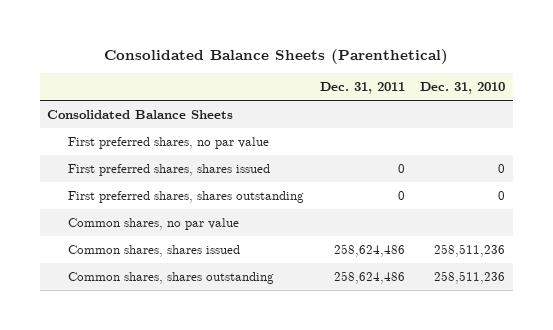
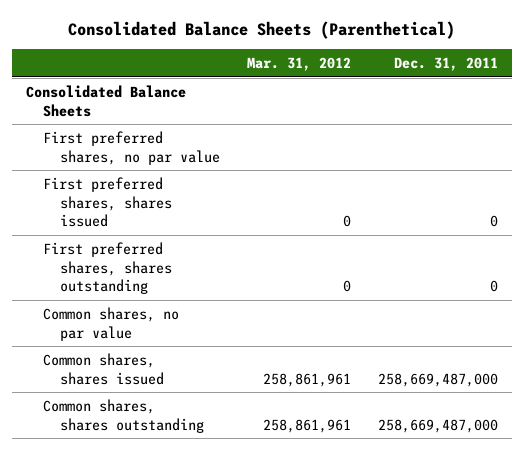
- | Dec. 31, 2011 | Dec. 31, 2010
+ | Mar. 31, 2012 | Dec. 31, 2011
- Common shares, shares issued | 258,624,486 | 258,511,236
- Common shares, shares outstanding | 258,624,486 | 258,511,236
+ Common shares, shares issued | 258,861,961 | 258,669,487,000
+ Common shares, shares outstanding | 258,861,961 | 258,669,487,000

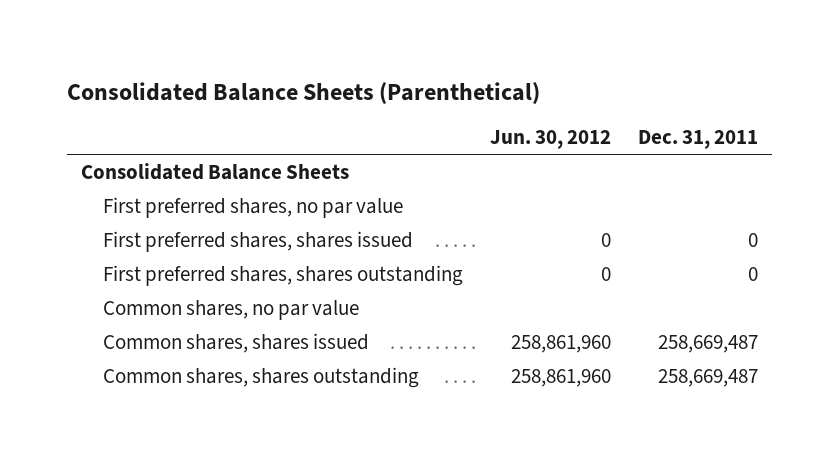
- | Mar. 31, 2012 | Dec. 31, 2011
+ | Jun. 30, 2012 | Dec. 31, 2011
- Common shares, shares issued | 258,861,961 | 258,669,487,000
- Common shares, shares outstanding | 258,861,961 | 258,669,487,000
+ Common shares, shares issued | 258,861,960 | 258,669,487
+ Common shares, shares outstanding | 258,861,960 | 258,669,487

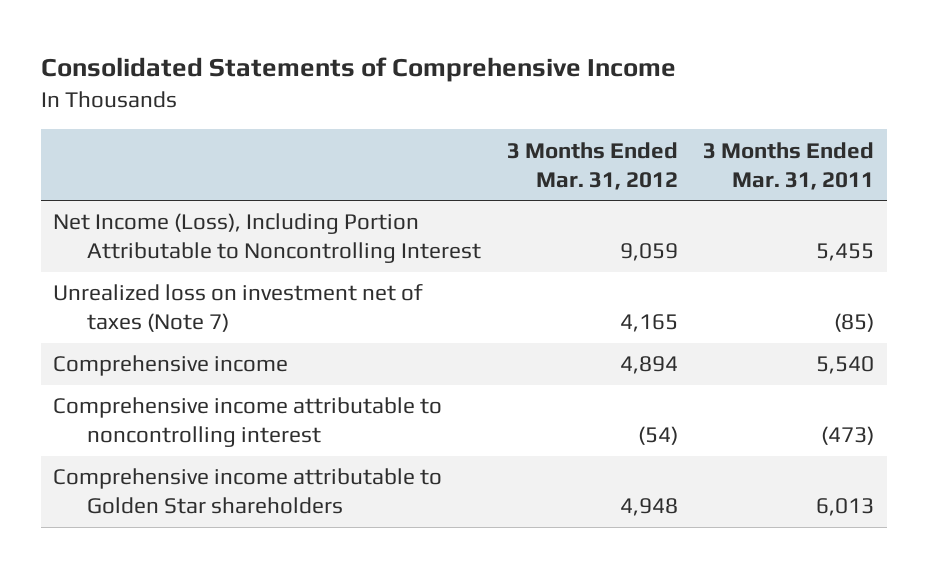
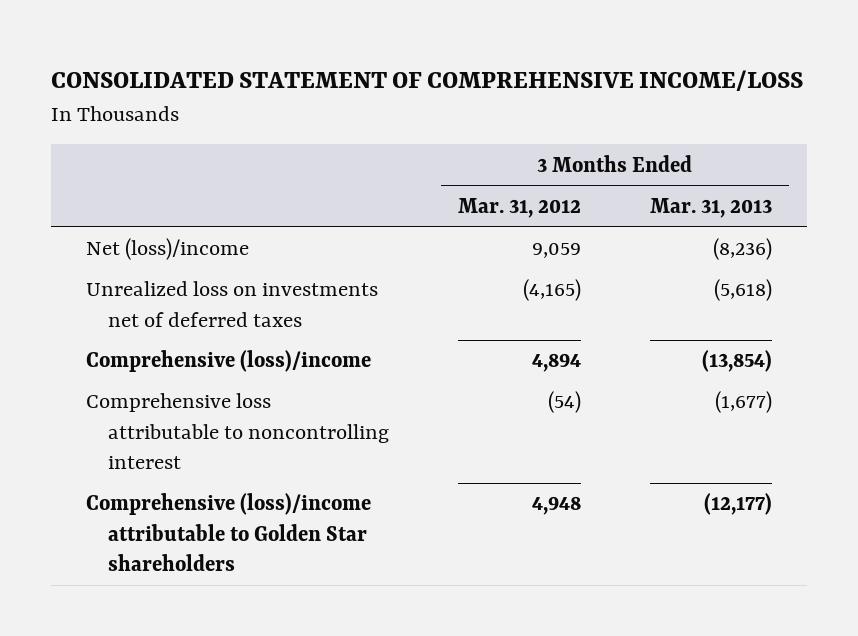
- Consolidated Statements of Comprehensive Income
+ CONSOLIDATED STATEMENT OF COMPREHENSIVE INCOME/LOSS
- | 3 Months Ended Mar. 31, 2012 | 3 Months Ended Mar. 31, 2011
+ | 3 Months Ended Mar. 31, 2012 | 3 Months Ended Mar. 31, 2013
- Net Income (Loss), Including Portion Attributable to Noncontrolling Interest | 9,059 | 5,455
- Unrealized loss on investment net of taxes (Note 7) | 4,165 | (85)
- Comprehensive income | 4,894 | 5,540
- Comprehensive income attributable to noncontrolling interest | (54) | (473)
- Comprehensive income attributable to Golden Star shareholders | 4,948 | 6,013
+ Net (loss)/income | 9,059 | (8,236)
+ Unrealized loss on investments net of deferred taxes | (4,165) | (5,618)
+ Comprehensive (loss)/income | 4,894 | (13,854)
+ Comprehensive loss attributable to noncontrolling interest | (54) | (1,677)
+ Comprehensive (loss)/income attributable to Golden Star shareholders | 4,948 | (12,177)

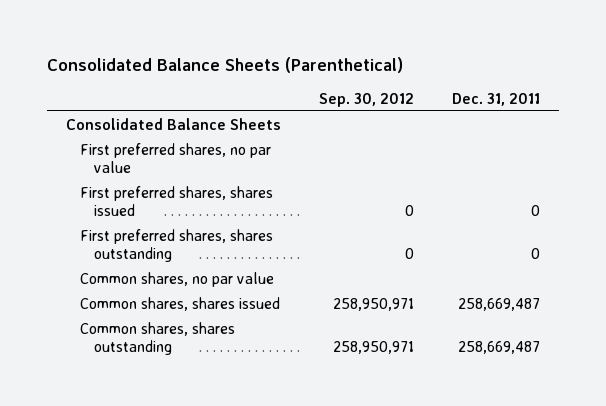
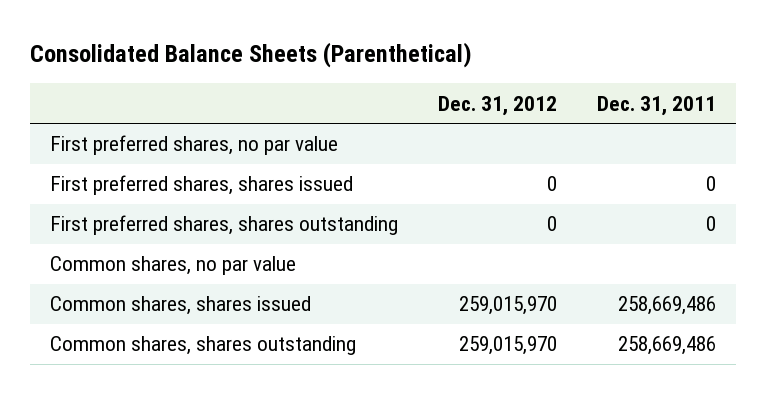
- | Sep. 30, 2012 | Dec. 31, 2011
+ | Dec. 31, 2012 | Dec. 31, 2011
- Consolidated Balance Sheets
- Common shares, shares issued | 258,950,971 | 258,669,487
- Common shares, shares outstanding | 258,950,971 | 258,669,487
+ Common shares, shares issued | 259,015,970 | 258,669,486
+ Common shares, shares outstanding | 259,015,970 | 258,669,486

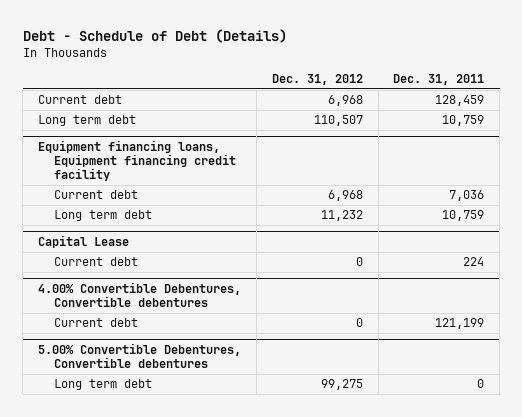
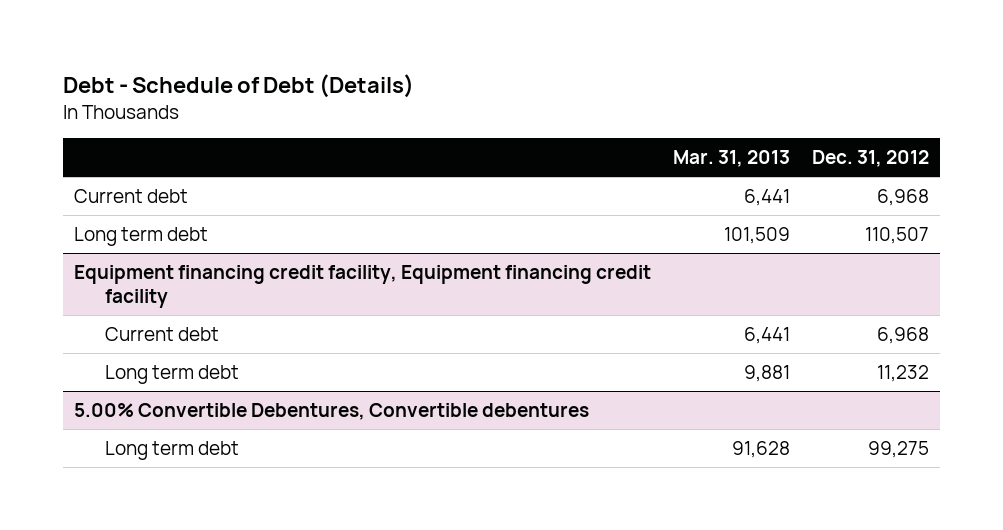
- | Dec. 31, 2012 | Dec. 31, 2011
+ | Mar. 31, 2013 | Dec. 31, 2012
- Equipment financing loans, Equipment financing credit facility
+ Equipment financing credit facility, Equipment financing credit facility
- Capital Lease
- Current debt | 0 | 224
- 4.00% Convertible Debentures, Convertible debentures
- Current debt | 0 | 121,199

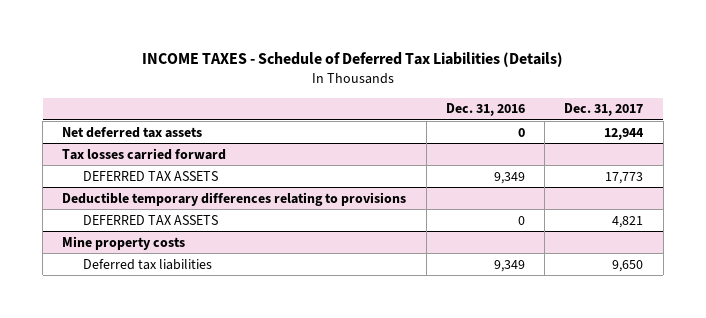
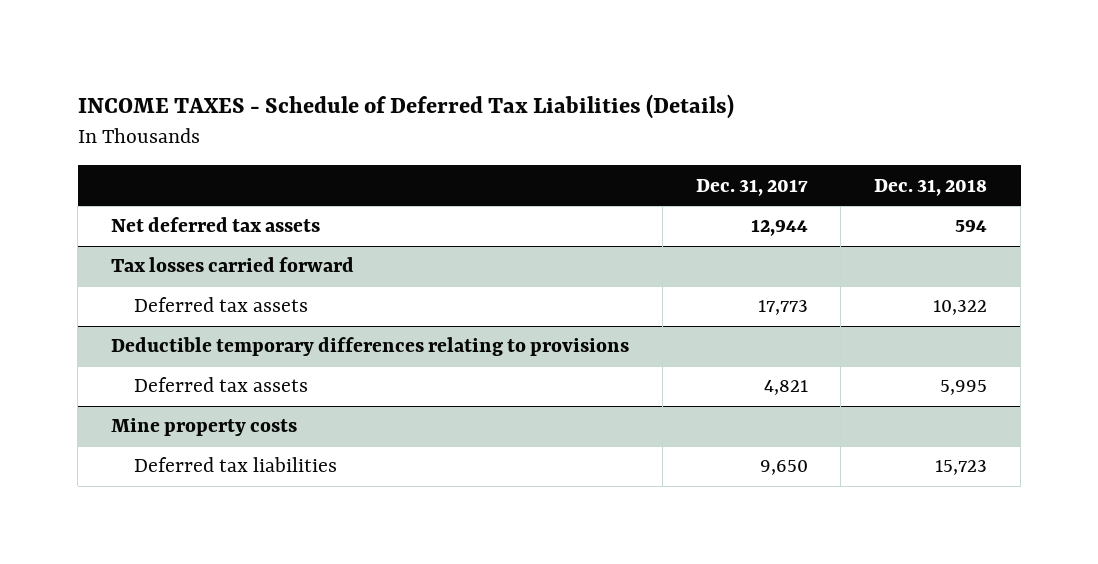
- | Dec. 31, 2016 | Dec. 31, 2017
+ | Dec. 31, 2017 | Dec. 31, 2018
@ Tax losses carried forward
- DEFERRED TAX ASSETS | 9,349 | 17,773
+ Deferred tax assets | 17,773 | 10,322
@ Deductible temporary differences relating to provisions
- DEFERRED TAX ASSETS | 0 | 4,821
+ Deferred tax assets | 4,821 | 5,995

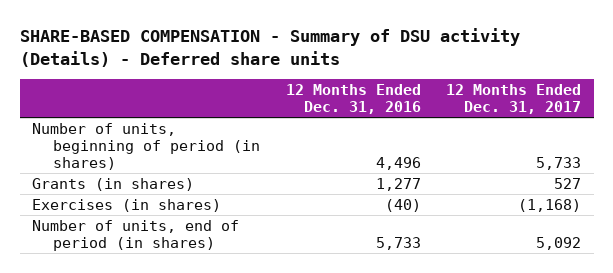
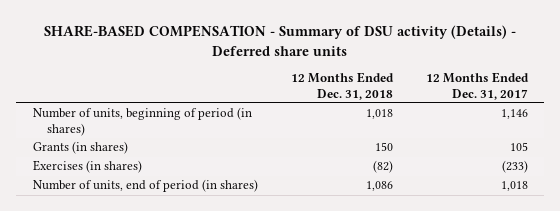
- | 12 Months Ended Dec. 31, 2016 | 12 Months Ended Dec. 31, 2017
+ | 12 Months Ended Dec. 31, 2018 | 12 Months Ended Dec. 31, 2017
- Number of units, beginning of period (in shares) | 4,496 | 5,733
- Grants (in shares) | 1,277 | 527
- Exercises (in shares) | (40) | (1,168)
- Number of units, end of period (in shares) | 5,733 | 5,092
+ Number of units, beginning of period (in shares) | 1,018 | 1,146
+ Grants (in shares) | 150 | 105
+ Exercises (in shares) | (82) | (233)
+ Number of units, end of period (in shares) | 1,086 | 1,018

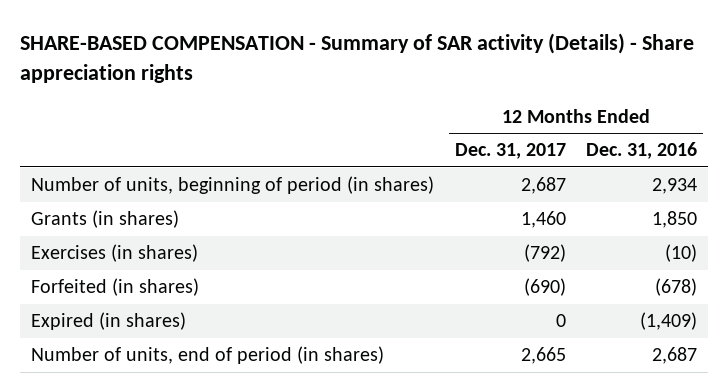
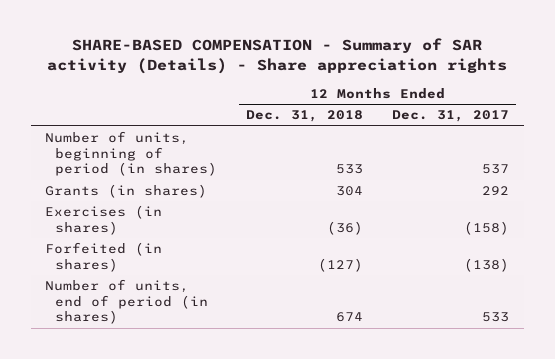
- | 12 Months Ended Dec. 31, 2017 | 12 Months Ended Dec. 31, 2016
+ | 12 Months Ended Dec. 31, 2018 | 12 Months Ended Dec. 31, 2017
- Number of units, beginning of period (in shares) | 2,687 | 2,934
- Grants (in shares) | 1,460 | 1,850
- Exercises (in shares) | (792) | (10)
- Forfeited (in shares) | (690) | (678)
- Expired (in shares) | 0 | (1,409)
- Number of units, end of period (in shares) | 2,665 | 2,687
+ Number of units, beginning of period (in shares) | 533 | 537
+ Grants (in shares) | 304 | 292
+ Exercises (in shares) | (36) | (158)
+ Forfeited (in shares) | (127) | (138)
+ Number of units, end of period (in shares) | 674 | 533

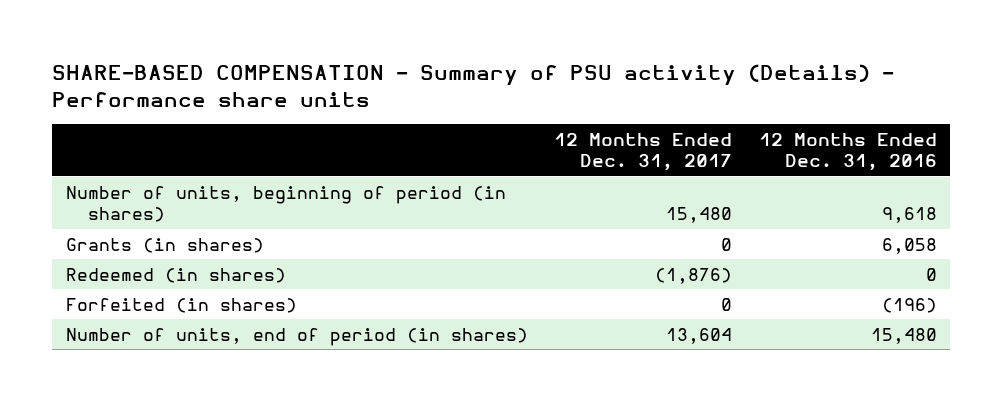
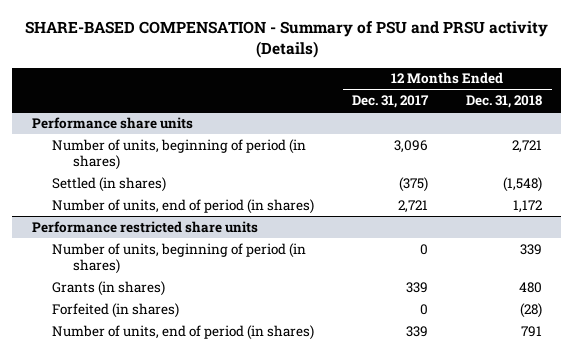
- SHARE-BASED COMPENSATION - Summary of PSU activity (Details) - Performance share units
+ SHARE-BASED COMPENSATION - Summary of PSU and PRSU activity (Details)
- | 12 Months Ended Dec. 31, 2017 | 12 Months Ended Dec. 31, 2016
+ | 12 Months Ended Dec. 31, 2017 | 12 Months Ended Dec. 31, 2018
- Number of units, beginning of period (in shares) | 15,480 | 9,618
- Grants (in shares) | 0 | 6,058
- Redeemed (in shares) | (1,876) | 0
+ Performance share units
+ Number of units, beginning of period (in shares) | 3,096 | 2,721
+ Settled (in shares) | (375) | (1,548)
+ Number of units, end of period (in shares) | 2,721 | 1,172
+ Performance restricted share units
+ Number of units, beginning of period (in shares) | 0 | 339
+ Grants (in shares) | 339 | 480
- Number of units, end of period (in shares) | 13,604 | 15,480
+ Number of units, end of period (in shares) | 339 | 791

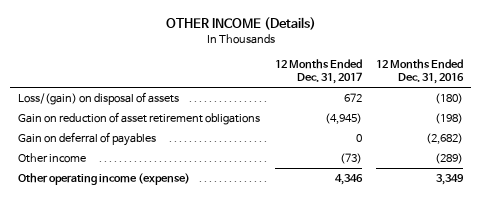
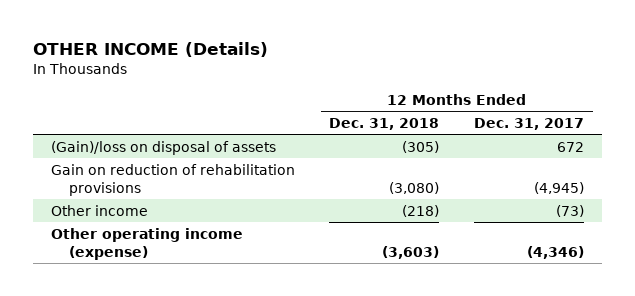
- | 12 Months Ended Dec. 31, 2017 | 12 Months Ended Dec. 31, 2016
+ | 12 Months Ended Dec. 31, 2018 | 12 Months Ended Dec. 31, 2017
- Loss/(gain) on disposal of assets | 672 | (180)
- Gain on reduction of asset retirement obligations | (4,945) | (198)
- Gain on deferral of payables | 0 | (2,682)
+ (Gain)/loss on disposal of assets | (305) | 672
+ Gain on reduction of rehabilitation provisions | (3,080) | (4,945)
- Other operating income (expense) | 4,346 | 3,349
+ Other operating income (expense) | (3,603) | (4,346)

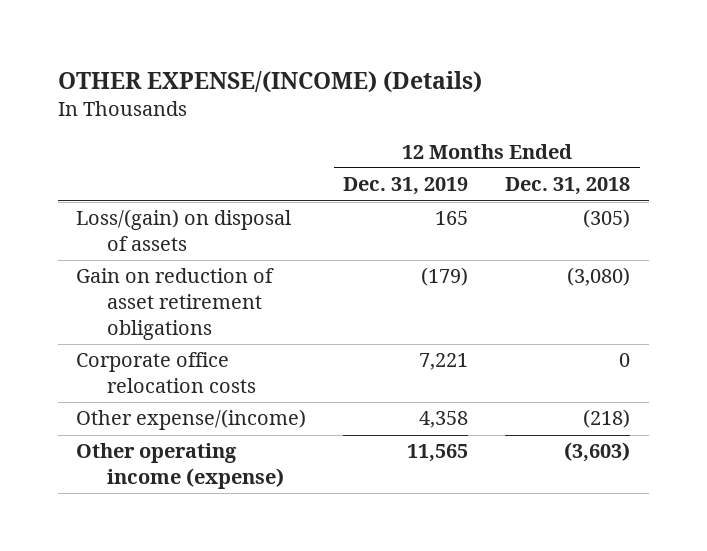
- OTHER INCOME (Details)
+ OTHER EXPENSE/(INCOME) (Details)
- | 12 Months Ended Dec. 31, 2018 | 12 Months Ended Dec. 31, 2017
+ | 12 Months Ended Dec. 31, 2019 | 12 Months Ended Dec. 31, 2018
- (Gain)/loss on disposal of assets | (305) | 672
- Gain on reduction of rehabilitation provisions | (3,080) | (4,945)
- Other income | (218) | (73)
+ Loss/(gain) on disposal of assets | 165 | (305)
+ Gain on reduction of asset retirement obligations | (179) | (3,080)
+ Corporate office relocation costs | 7,221 | 0
+ Other expense/(income) | 4,358 | (218)

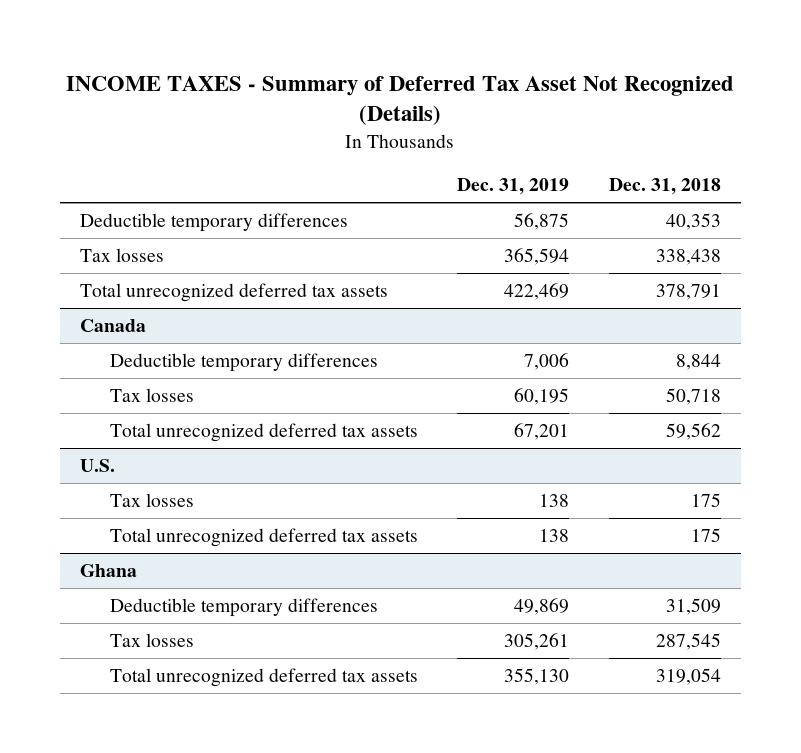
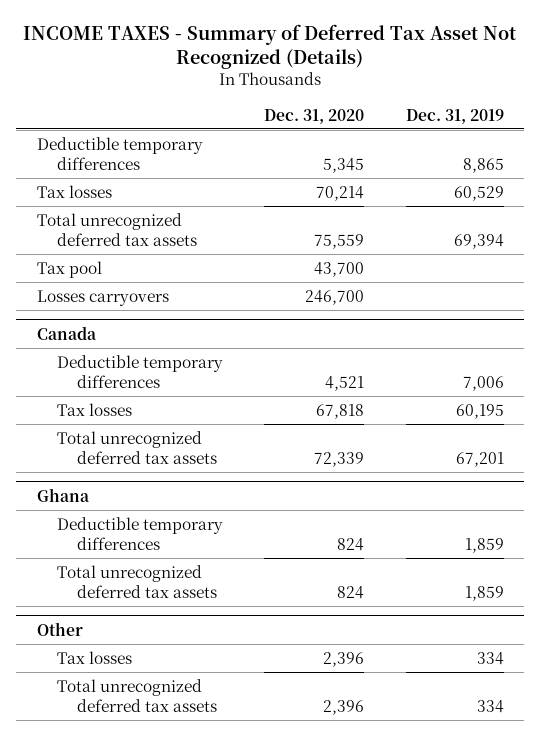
- | Dec. 31, 2019 | Dec. 31, 2018
+ | Dec. 31, 2020 | Dec. 31, 2019
- Deductible temporary differences | 56,875 | 40,353
- Tax losses | 365,594 | 338,438
- Total unrecognized deferred tax assets | 422,469 | 378,791
+ Deductible temporary differences | 5,345 | 8,865
+ Tax losses | 70,214 | 60,529
+ Total unrecognized deferred tax assets | 75,559 | 69,394
+ Tax pool | 43,700 |
+ Losses carryovers | 246,700 |
- U.S.
- Tax losses | 138 | 175
- Total unrecognized deferred tax assets | 138 | 175
@ Ghana
- Deductible temporary differences | 49,869 | 31,509
- Tax losses | 305,261 | 287,545
- Total unrecognized deferred tax assets | 355,130 | 319,054
+ Deductible temporary differences | 824 | 1,859
+ Total unrecognized deferred tax assets | 824 | 1,859
+ Other
+ Tax losses | 2,396 | 334
+ Total unrecognized deferred tax assets | 2,396 | 334

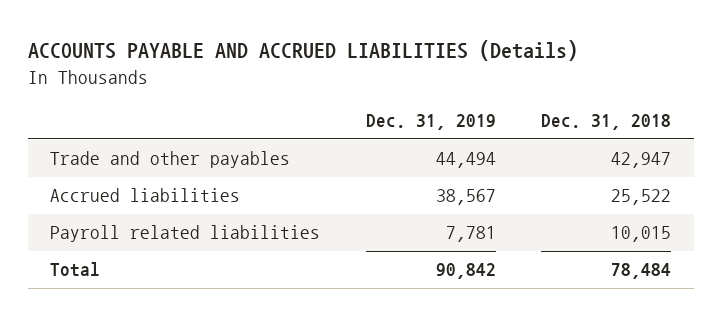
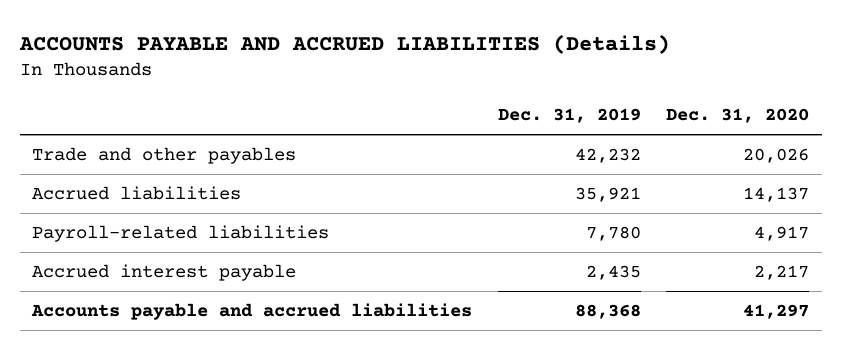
- | Dec. 31, 2019 | Dec. 31, 2018
+ | Dec. 31, 2019 | Dec. 31, 2020
- Trade and other payables | 44,494 | 42,947
- Accrued liabilities | 38,567 | 25,522
- Payroll related liabilities | 7,781 | 10,015
- Total | 90,842 | 78,484
+ Trade and other payables | 42,232 | 20,026
+ Accrued liabilities | 35,921 | 14,137
+ Payroll-related liabilities | 7,780 | 4,917
+ Accrued interest payable | 2,435 | 2,217
+ Accounts payable and accrued liabilities | 88,368 | 41,297

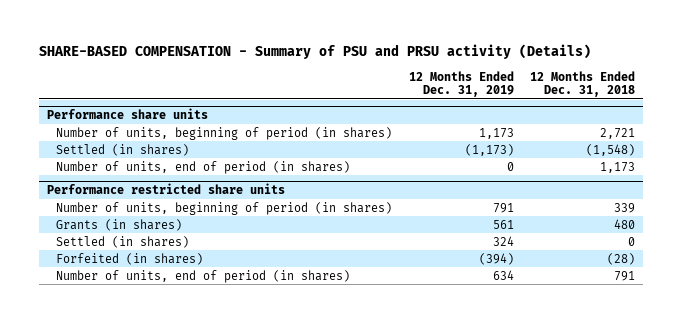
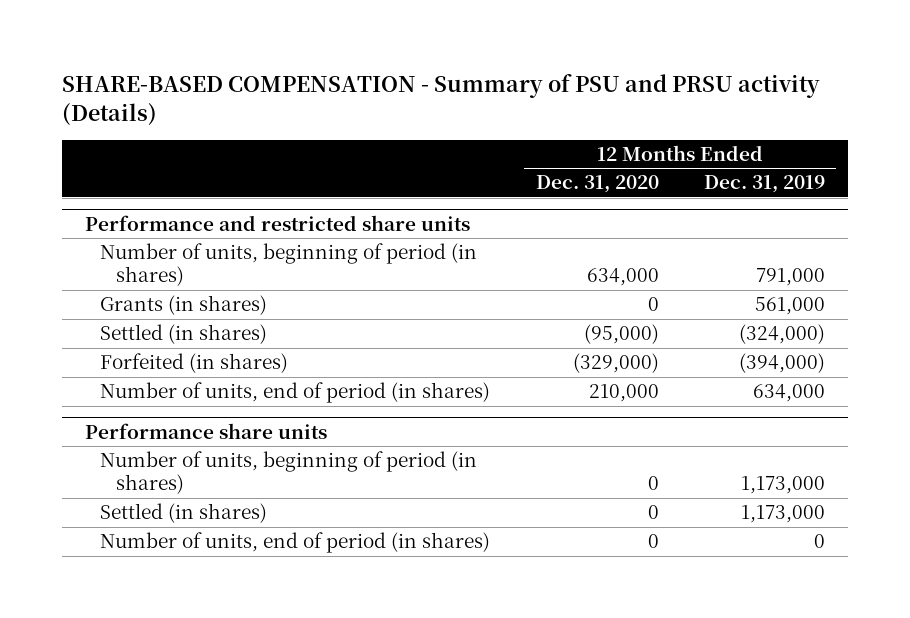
- | 12 Months Ended Dec. 31, 2019 | 12 Months Ended Dec. 31, 2018
+ | 12 Months Ended Dec. 31, 2020 | 12 Months Ended Dec. 31, 2019
+ Performance and restricted share units
+ Number of units, beginning of period (in shares) | 634,000 | 791,000
+ Grants (in shares) | 0 | 561,000
+ Settled (in shares) | (95,000) | (324,000)
+ Forfeited (in shares) | (329,000) | (394,000)
+ Number of units, end of period (in shares) | 210,000 | 634,000
@ Performance share units
- Number of units, beginning of period (in shares) | 1,173 | 2,721
- Settled (in shares) | (1,173) | (1,548)
+ Number of units, beginning of period (in shares) | 0 | 1,173,000
+ Settled (in shares) | 0 | 1,173,000
- Performance restricted share units
- Number of units, beginning of period (in shares) | 791 | 339
- Grants (in shares) | 561 | 480
- Settled (in shares) | 324 | 0
- Forfeited (in shares) | (394) | (28)
- Number of units, end of period (in shares) | 634 | 791

